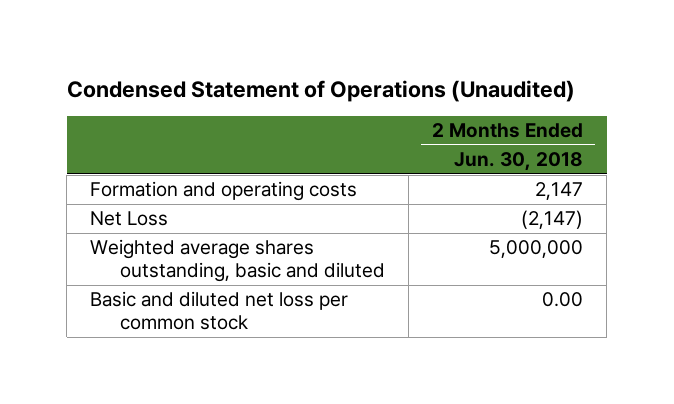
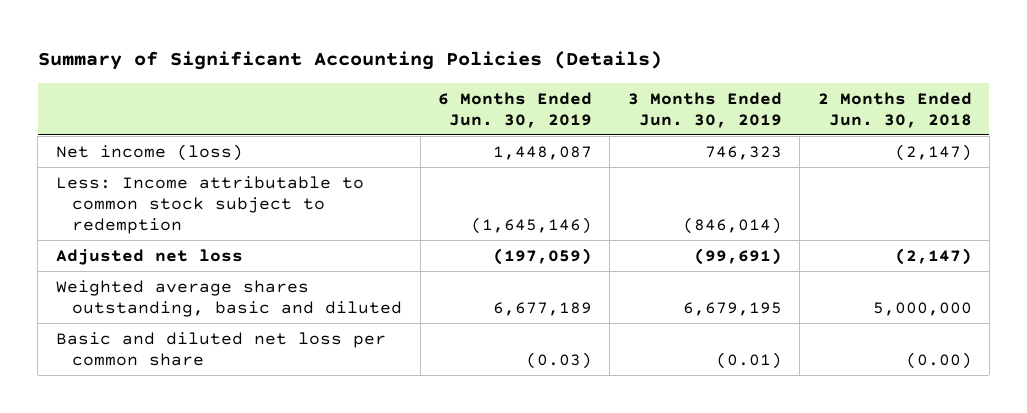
- Condensed Statement of Operations (Unaudited)
+ Summary of Significant Accounting Policies (Details)
- | 2 Months Ended Jun. 30, 2018
+ | 6 Months Ended Jun. 30, 2019 | 3 Months Ended Jun. 30, 2019 | 2 Months Ended Jun. 30, 2018
- Formation and operating costs | 2,147
- Net Loss | (2,147)
+ Net income (loss) | 1,448,087 | 746,323 | (2,147)
+ Less: Income attributable to common stock subject to redemption | (1,645,146) | (846,014) |
+ Adjusted net loss | (197,059) | (99,691) | (2,147)
- Basic and diluted net loss per common stock | 0.00
+ Basic and diluted net loss per common share | (0.03) | (0.01) | (0.00)

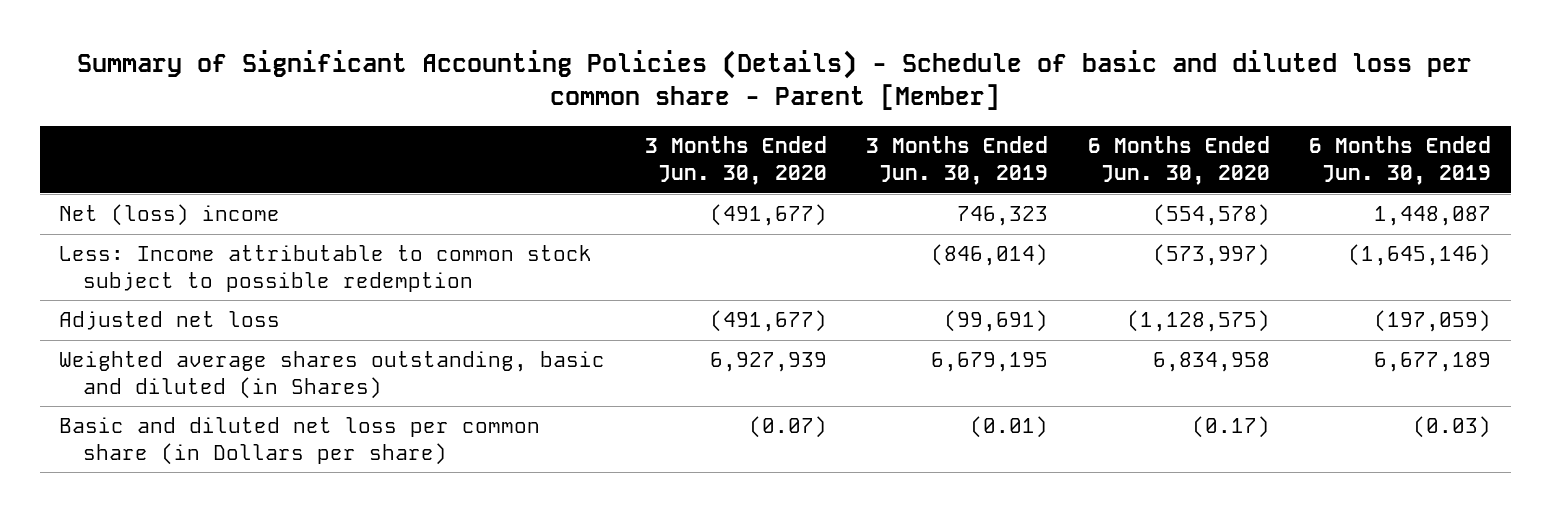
- Summary of Significant Accounting Policies (Details)
+ Summary of Significant Accounting Policies (Details) - Schedule of basic and diluted loss per common share - Parent [Member]
- | 6 Months Ended Jun. 30, 2019 | 3 Months Ended Jun. 30, 2019 | 2 Months Ended Jun. 30, 2018
+ | 3 Months Ended Jun. 30, 2020 | 3 Months Ended Jun. 30, 2019 | 6 Months Ended Jun. 30, 2020 | 6 Months Ended Jun. 30, 2019
- Net income (loss) | 1,448,087 | 746,323 | (2,147)
- Less: Income attributable to common stock subject to redemption | (1,645,146) | (846,014) |
+ Net (loss) income | (491,677) | 746,323 | (554,578) | 1,448,087
+ Less: Income attributable to common stock subject to possible redemption | | (846,014) | (573,997) | (1,645,146)
- Weighted average shares outstanding, basic and diluted | 6,677,189 | 6,679,195 | 5,000,000
- Basic and diluted net loss per common share | (0.03) | (0.01) | (0.00)
+ Weighted average shares outstanding, basic and diluted (in Shares) | 6,927,939 | 6,679,195 | 6,834,958 | 6,677,189
+ Basic and diluted net loss per common share (in Dollars per share) | (0.07) | (0.01) | (0.17) | (0.03)

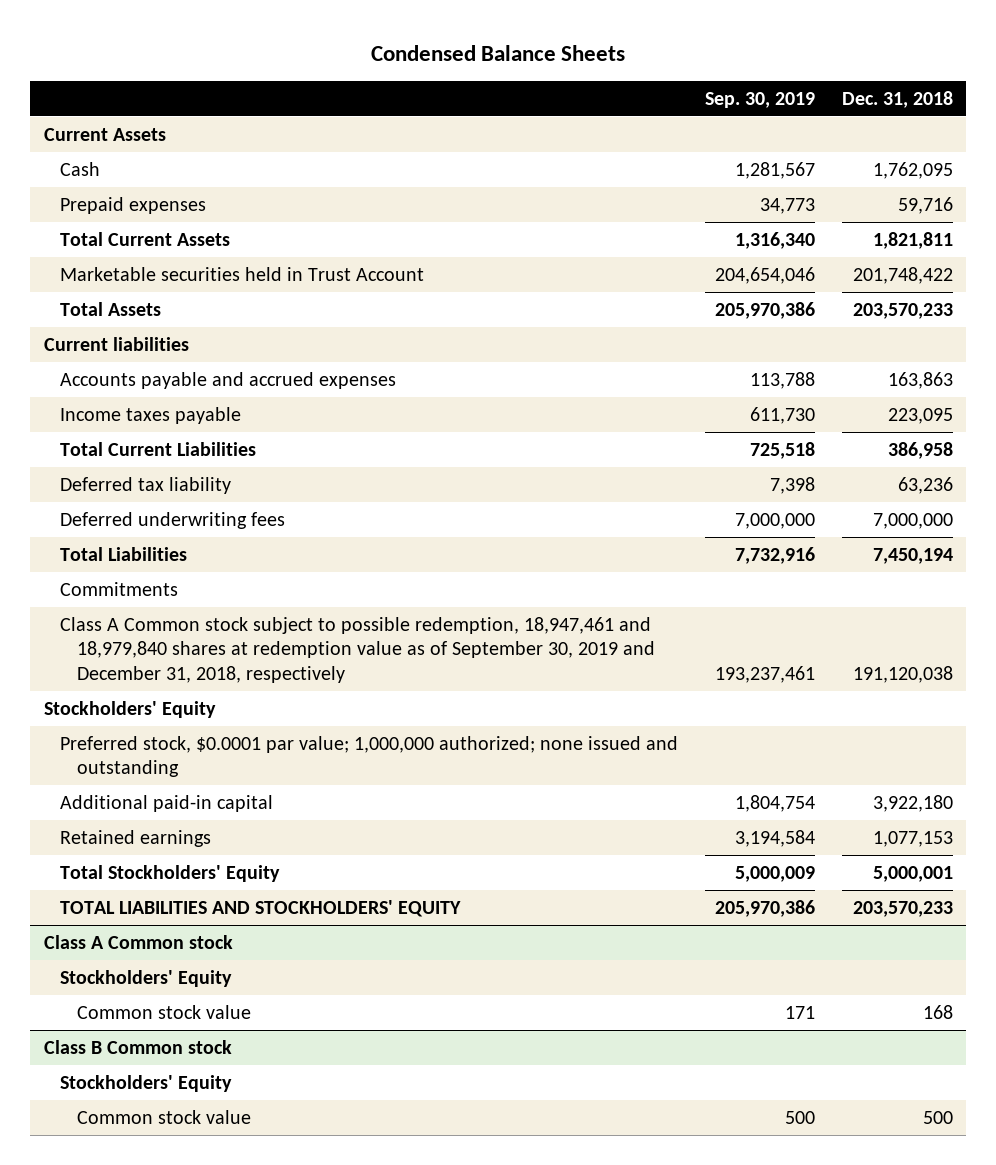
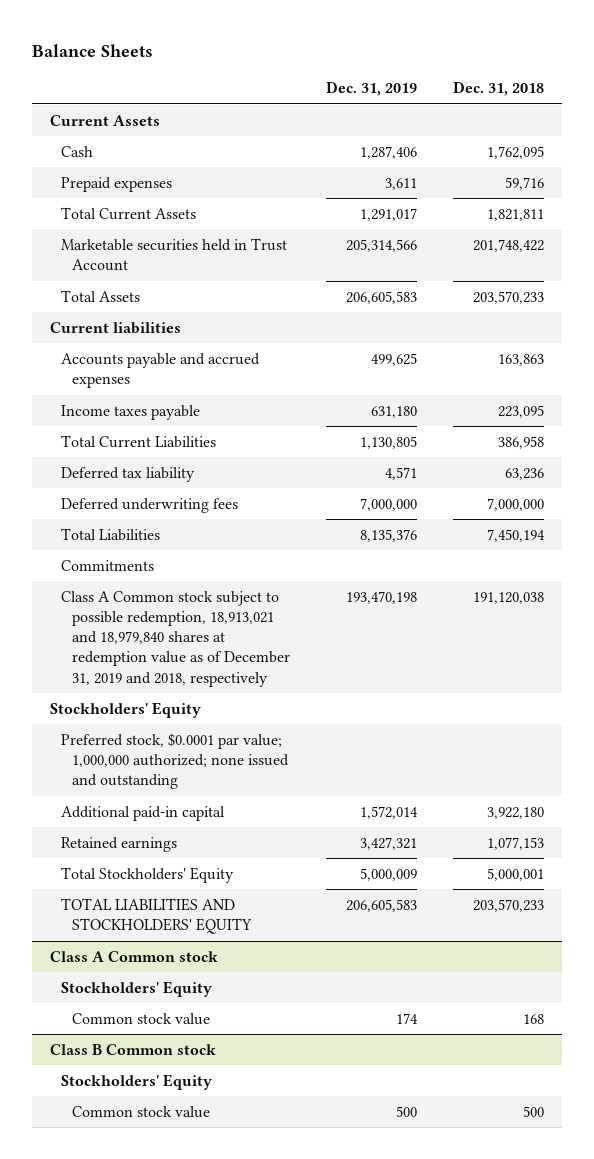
- Condensed Balance Sheets
+ Balance Sheets
- | Sep. 30, 2019 | Dec. 31, 2018
+ | Dec. 31, 2019 | Dec. 31, 2018
- Class A Common stock subject to possible redemption, 18,947,461 and 18,979,840 shares at redemption value as of September 30, 2019 and December 31, 2018, respectively | 193,237,461 | 191,120,038
+ Class A Common stock subject to possible redemption, 18,913,021 and 18,979,840 shares at redemption value as of December 31, 2019 and 2018, respectively | 193,470,198 | 191,120,038

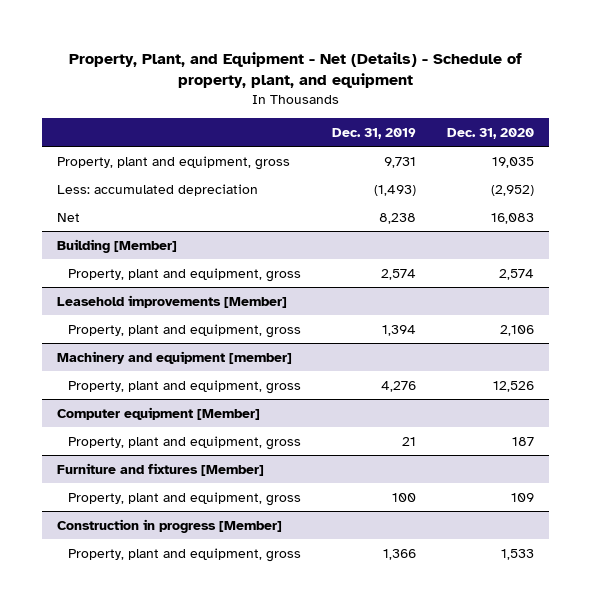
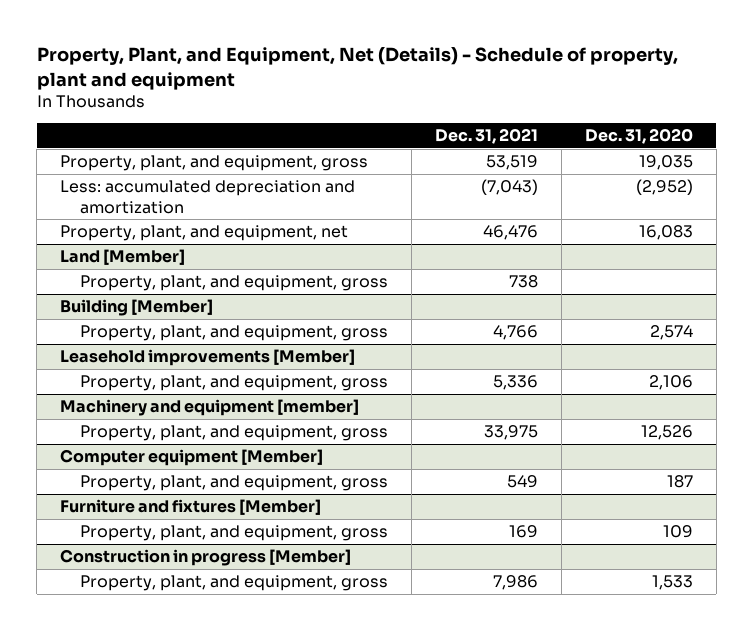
- Property, Plant, and Equipment - Net (Details) - Schedule of property, plant, and equipment
+ Property, Plant, and Equipment, Net (Details) - Schedule of property, plant and equipment
- | Dec. 31, 2019 | Dec. 31, 2020
+ | Dec. 31, 2021 | Dec. 31, 2020
- Property, plant and equipment, gross | 9,731 | 19,035
- Less: accumulated depreciation | (1,493) | (2,952)
- Net | 8,238 | 16,083
+ Property, plant, and equipment, gross | 53,519 | 19,035
+ Less: accumulated depreciation and amortization | (7,043) | (2,952)
+ Property, plant, and equipment, net | 46,476 | 16,083
+ Land [Member]
+ Property, plant, and equipment, gross | 738 |
@ Building [Member]
- Property, plant and equipment, gross | 2,574 | 2,574
+ Property, plant, and equipment, gross | 4,766 | 2,574
@ Leasehold improvements [Member]
- Property, plant and equipment, gross | 1,394 | 2,106
+ Property, plant, and equipment, gross | 5,336 | 2,106
@ Machinery and equipment [member]
- Property, plant and equipment, gross | 4,276 | 12,526
+ Property, plant, and equipment, gross | 33,975 | 12,526
@ Computer equipment [Member]
- Property, plant and equipment, gross | 21 | 187
+ Property, plant, and equipment, gross | 549 | 187
@ Furniture and fixtures [Member]
- Property, plant and equipment, gross | 100 | 109
+ Property, plant, and equipment, gross | 169 | 109
@ Construction in progress [Member]
- Property, plant and equipment, gross | 1,366 | 1,533
+ Property, plant, and equipment, gross | 7,986 | 1,533

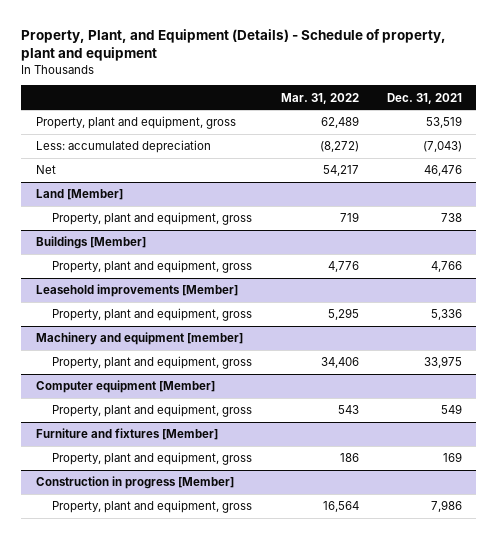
- Property, Plant, and Equipment, Net (Details) - Schedule of property, plant and equipment
+ Property, Plant, and Equipment (Details) - Schedule of property, plant and equipment
- | Dec. 31, 2021 | Dec. 31, 2020
+ | Mar. 31, 2022 | Dec. 31, 2021
- Property, plant, and equipment, gross | 53,519 | 19,035
- Less: accumulated depreciation and amortization | (7,043) | (2,952)
- Property, plant, and equipment, net | 46,476 | 16,083
+ Property, plant and equipment, gross | 62,489 | 53,519
+ Less: accumulated depreciation | (8,272) | (7,043)
+ Net | 54,217 | 46,476
@ Land [Member]
- Property, plant, and equipment, gross | 738 |
- Building [Member]
- Property, plant, and equipment, gross | 4,766 | 2,574
@ Land [Member]
+ Property, plant and equipment, gross | 719 | 738
+ Buildings [Member]
+ Property, plant and equipment, gross | 4,776 | 4,766
@ Leasehold improvements [Member]
- Property, plant, and equipment, gross | 5,336 | 2,106
+ Property, plant and equipment, gross | 5,295 | 5,336
@ Machinery and equipment [member]
- Property, plant, and equipment, gross | 33,975 | 12,526
+ Property, plant and equipment, gross | 34,406 | 33,975
@ Computer equipment [Member]
- Property, plant, and equipment, gross | 549 | 187
+ Property, plant and equipment, gross | 543 | 549
@ Furniture and fixtures [Member]
- Property, plant, and equipment, gross | 169 | 109
+ Property, plant and equipment, gross | 186 | 169
@ Construction in progress [Member]
- Property, plant, and equipment, gross | 7,986 | 1,533
+ Property, plant and equipment, gross | 16,564 | 7,986

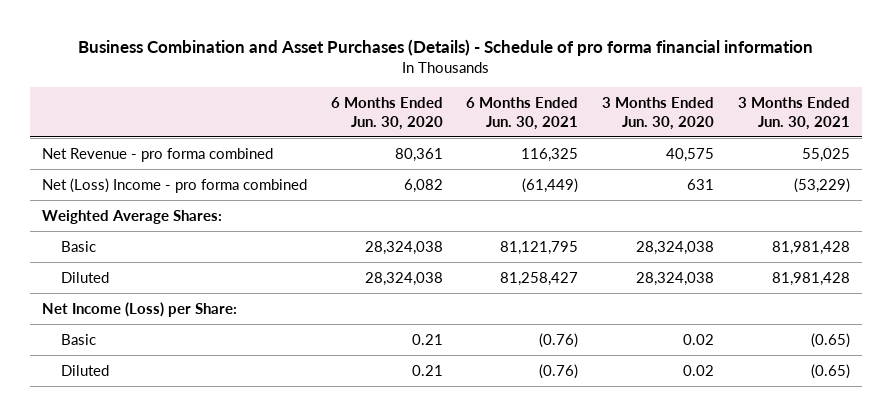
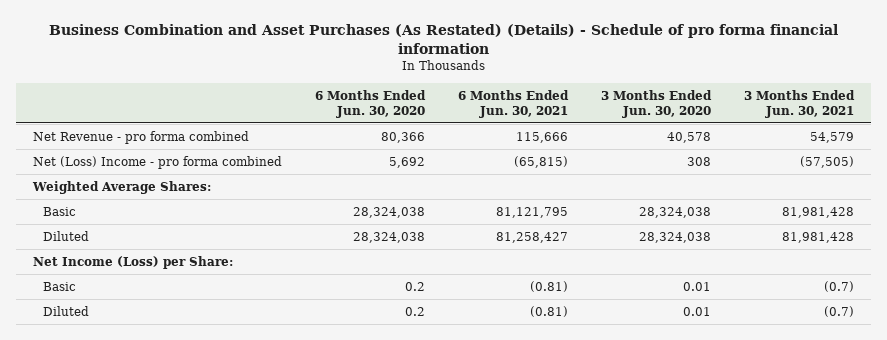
- Business Combination and Asset Purchases (Details) - Schedule of pro forma financial information
+ Business Combination and Asset Purchases (As Restated) (Details) - Schedule of pro forma financial information
- Net Revenue - pro forma combined | 80,361 | 116,325 | 40,575 | 55,025
- Net (Loss) Income - pro forma combined | 6,082 | (61,449) | 631 | (53,229)
+ Net Revenue - pro forma combined | 80,366 | 115,666 | 40,578 | 54,579
+ Net (Loss) Income - pro forma combined | 5,692 | (65,815) | 308 | (57,505)
- Basic | 0.21 | (0.76) | 0.02 | (0.65)
- Diluted | 0.21 | (0.76) | 0.02 | (0.65)
+ Basic | 0.2 | (0.81) | 0.01 | (0.7)
+ Diluted | 0.2 | (0.81) | 0.01 | (0.7)

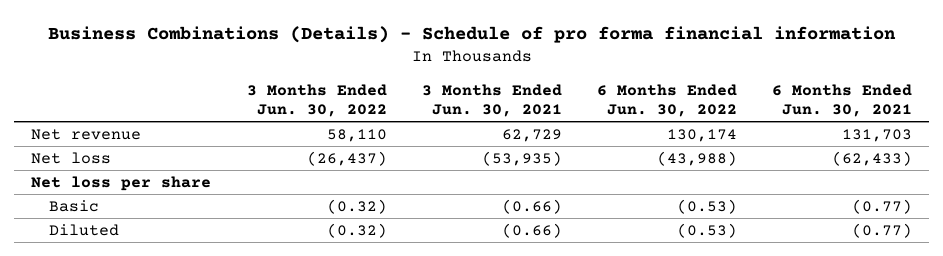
- Business Combination and Asset Purchases (As Restated) (Details) - Schedule of pro forma financial information
+ Business Combinations (Details) - Schedule of pro forma financial information
- | 6 Months Ended Jun. 30, 2020 | 6 Months Ended Jun. 30, 2021 | 3 Months Ended Jun. 30, 2020 | 3 Months Ended Jun. 30, 2021
+ | 3 Months Ended Jun. 30, 2022 | 3 Months Ended Jun. 30, 2021 | 6 Months Ended Jun. 30, 2022 | 6 Months Ended Jun. 30, 2021
- Net Revenue - pro forma combined | 80,366 | 115,666 | 40,578 | 54,579
- Net (Loss) Income - pro forma combined | 5,692 | (65,815) | 308 | (57,505)
- Weighted Average Shares:
- Basic | 28,324,038 | 81,121,795 | 28,324,038 | 81,981,428
- Diluted | 28,324,038 | 81,258,427 | 28,324,038 | 81,981,428
- Net Income (Loss) per Share:
- Basic | 0.2 | (0.81) | 0.01 | (0.7)
- Diluted | 0.2 | (0.81) | 0.01 | (0.7)
+ Net revenue | 58,110 | 62,729 | 130,174 | 131,703
+ Net loss | (26,437) | (53,935) | (43,988) | (62,433)
+ Net loss per share
+ Basic | (0.32) | (0.66) | (0.53) | (0.77)
+ Diluted | (0.32) | (0.66) | (0.53) | (0.77)

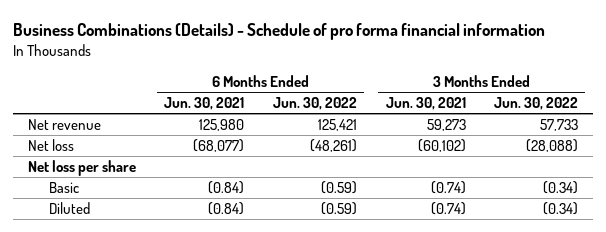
- | 3 Months Ended Jun. 30, 2022 | 3 Months Ended Jun. 30, 2021 | 6 Months Ended Jun. 30, 2022 | 6 Months Ended Jun. 30, 2021
+ | 6 Months Ended Jun. 30, 2021 | 6 Months Ended Jun. 30, 2022 | 3 Months Ended Jun. 30, 2021 | 3 Months Ended Jun. 30, 2022
- Net revenue | 58,110 | 62,729 | 130,174 | 131,703
- Net loss | (26,437) | (53,935) | (43,988) | (62,433)
+ Net revenue | 125,980 | 125,421 | 59,273 | 57,733
+ Net loss | (68,077) | (48,261) | (60,102) | (28,088)
- Basic | (0.32) | (0.66) | (0.53) | (0.77)
- Diluted | (0.32) | (0.66) | (0.53) | (0.77)
+ Basic | (0.84) | (0.59) | (0.74) | (0.34)
+ Diluted | (0.84) | (0.59) | (0.74) | (0.34)

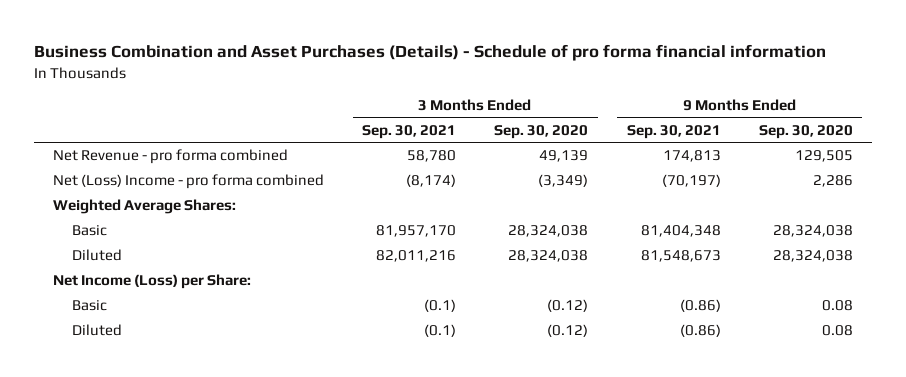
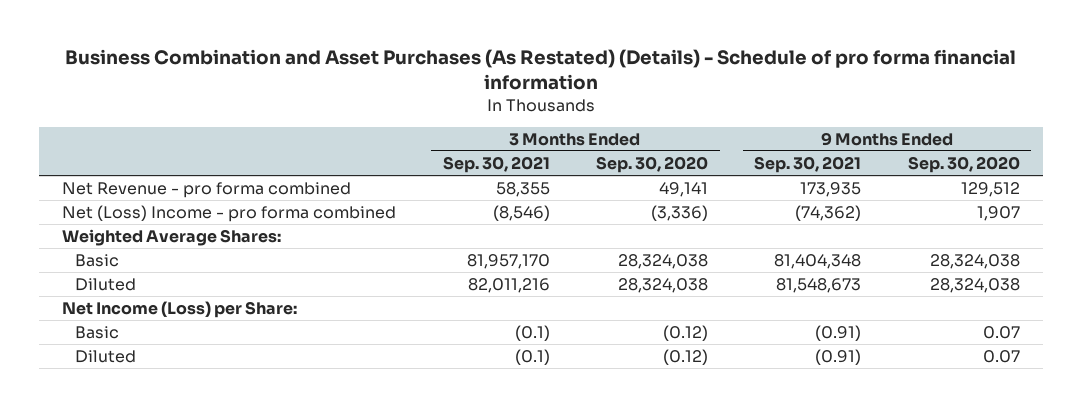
- Business Combination and Asset Purchases (Details) - Schedule of pro forma financial information
+ Business Combination and Asset Purchases (As Restated) (Details) - Schedule of pro forma financial information
- Net Revenue - pro forma combined | 58,780 | 49,139 | 174,813 | 129,505
- Net (Loss) Income - pro forma combined | (8,174) | (3,349) | (70,197) | 2,286
+ Net Revenue - pro forma combined | 58,355 | 49,141 | 173,935 | 129,512
+ Net (Loss) Income - pro forma combined | (8,546) | (3,336) | (74,362) | 1,907
- Basic | (0.1) | (0.12) | (0.86) | 0.08
- Diluted | (0.1) | (0.12) | (0.86) | 0.08
+ Basic | (0.1) | (0.12) | (0.91) | 0.07
+ Diluted | (0.1) | (0.12) | (0.91) | 0.07

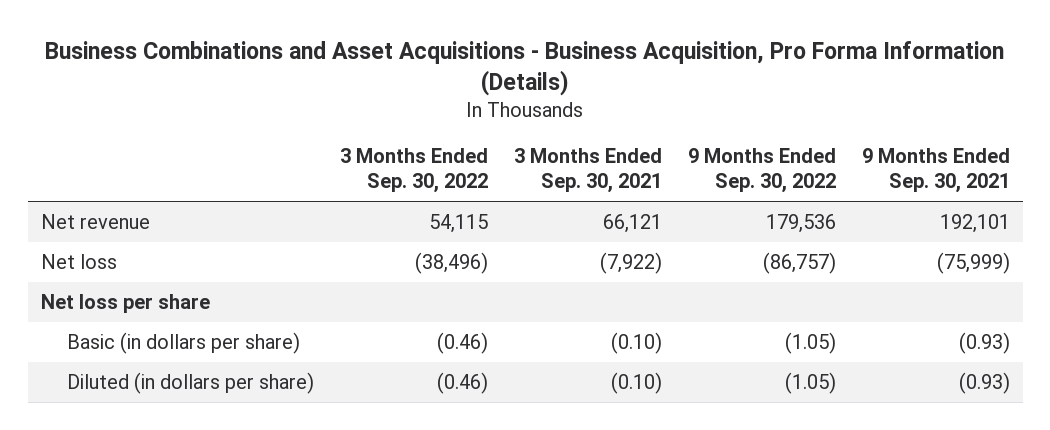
- Business Combination and Asset Purchases (As Restated) (Details) - Schedule of pro forma financial information
+ Business Combinations and Asset Acquisitions - Business Acquisition, Pro Forma Information (Details)
- | 3 Months Ended Sep. 30, 2021 | 3 Months Ended Sep. 30, 2020 | 9 Months Ended Sep. 30, 2021 | 9 Months Ended Sep. 30, 2020
+ | 3 Months Ended Sep. 30, 2022 | 3 Months Ended Sep. 30, 2021 | 9 Months Ended Sep. 30, 2022 | 9 Months Ended Sep. 30, 2021
- Net Revenue - pro forma combined | 58,355 | 49,141 | 173,935 | 129,512
- Net (Loss) Income - pro forma combined | (8,546) | (3,336) | (74,362) | 1,907
- Weighted Average Shares:
- Basic | 81,957,170 | 28,324,038 | 81,404,348 | 28,324,038
- Diluted | 82,011,216 | 28,324,038 | 81,548,673 | 28,324,038
- Net Income (Loss) per Share:
- Basic | (0.1) | (0.12) | (0.91) | 0.07
- Diluted | (0.1) | (0.12) | (0.91) | 0.07
+ Net revenue | 54,115 | 66,121 | 179,536 | 192,101
+ Net loss | (38,496) | (7,922) | (86,757) | (75,999)
+ Net loss per share
+ Basic (in dollars per share) | (0.46) | (0.10) | (1.05) | (0.93)
+ Diluted (in dollars per share) | (0.46) | (0.10) | (1.05) | (0.93)

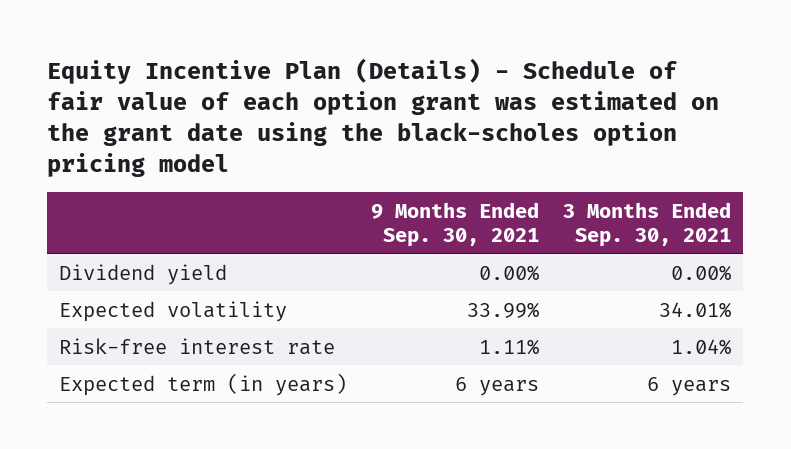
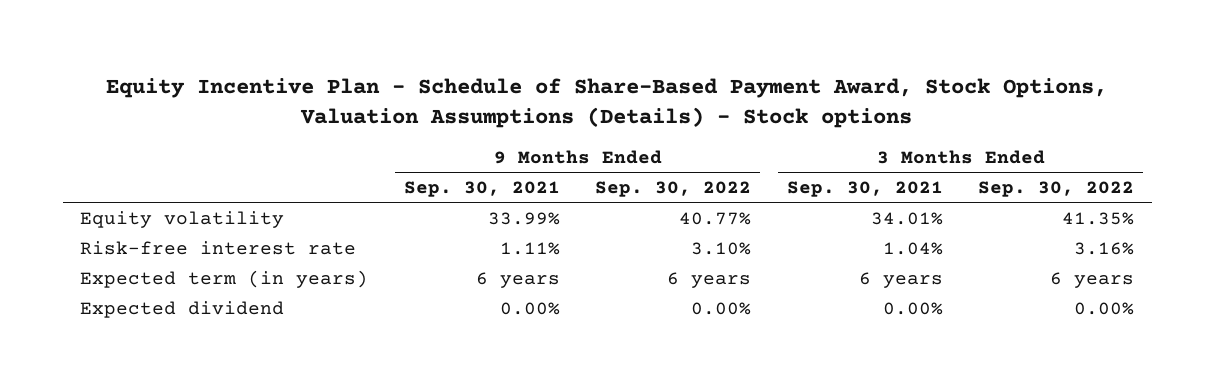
- Equity Incentive Plan (Details) - Schedule of fair value of each option grant was estimated on the grant date using the black-scholes option pricing model
+ Equity Incentive Plan - Schedule of Share-Based Payment Award, Stock Options, Valuation Assumptions (Details) - Stock options
- | 9 Months Ended Sep. 30, 2021 | 3 Months Ended Sep. 30, 2021
+ | 9 Months Ended Sep. 30, 2021 | 9 Months Ended Sep. 30, 2022 | 3 Months Ended Sep. 30, 2021 | 3 Months Ended Sep. 30, 2022
- Dividend yield | 0.00% | 0.00%
- Expected volatility | 33.99% | 34.01%
+ Equity volatility | 33.99% | 40.77% | 34.01% | 41.35%
+ Expected dividend | 0.00% | 0.00% | 0.00% | 0.00%

